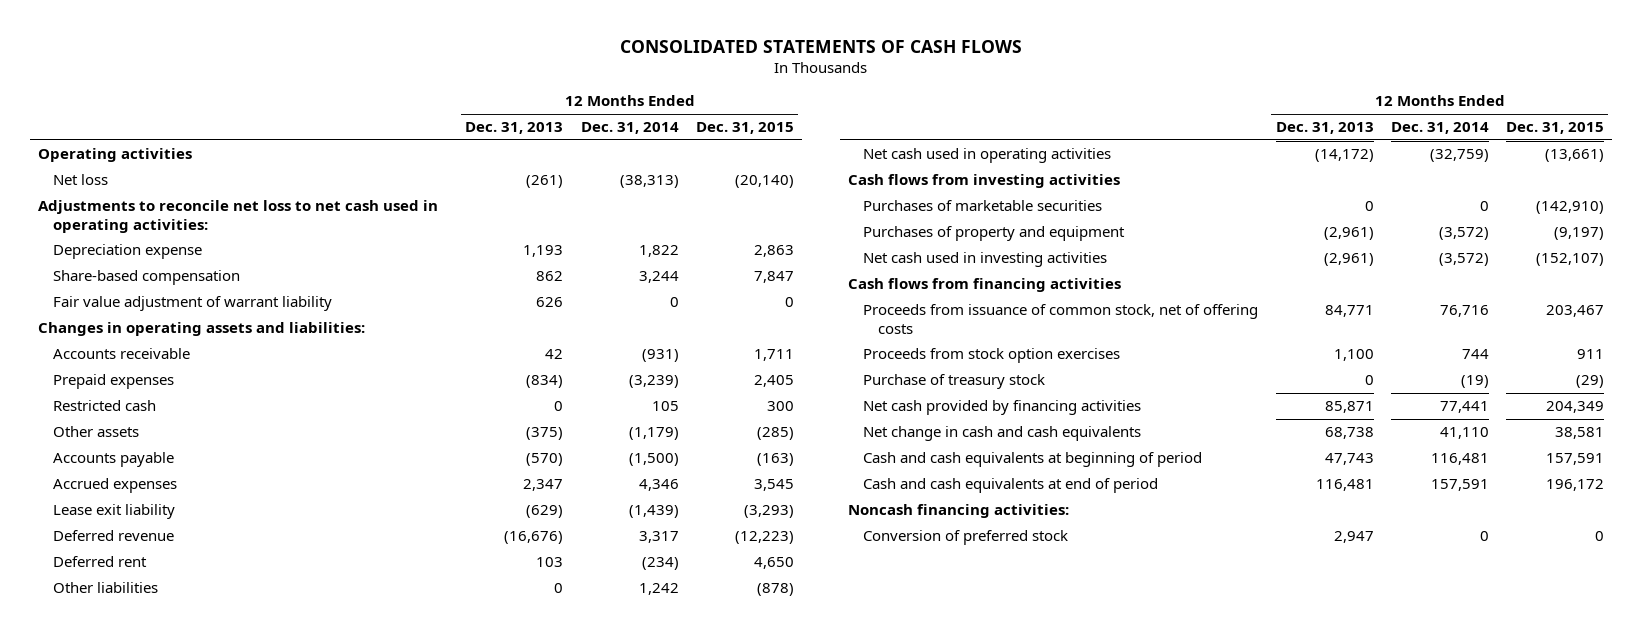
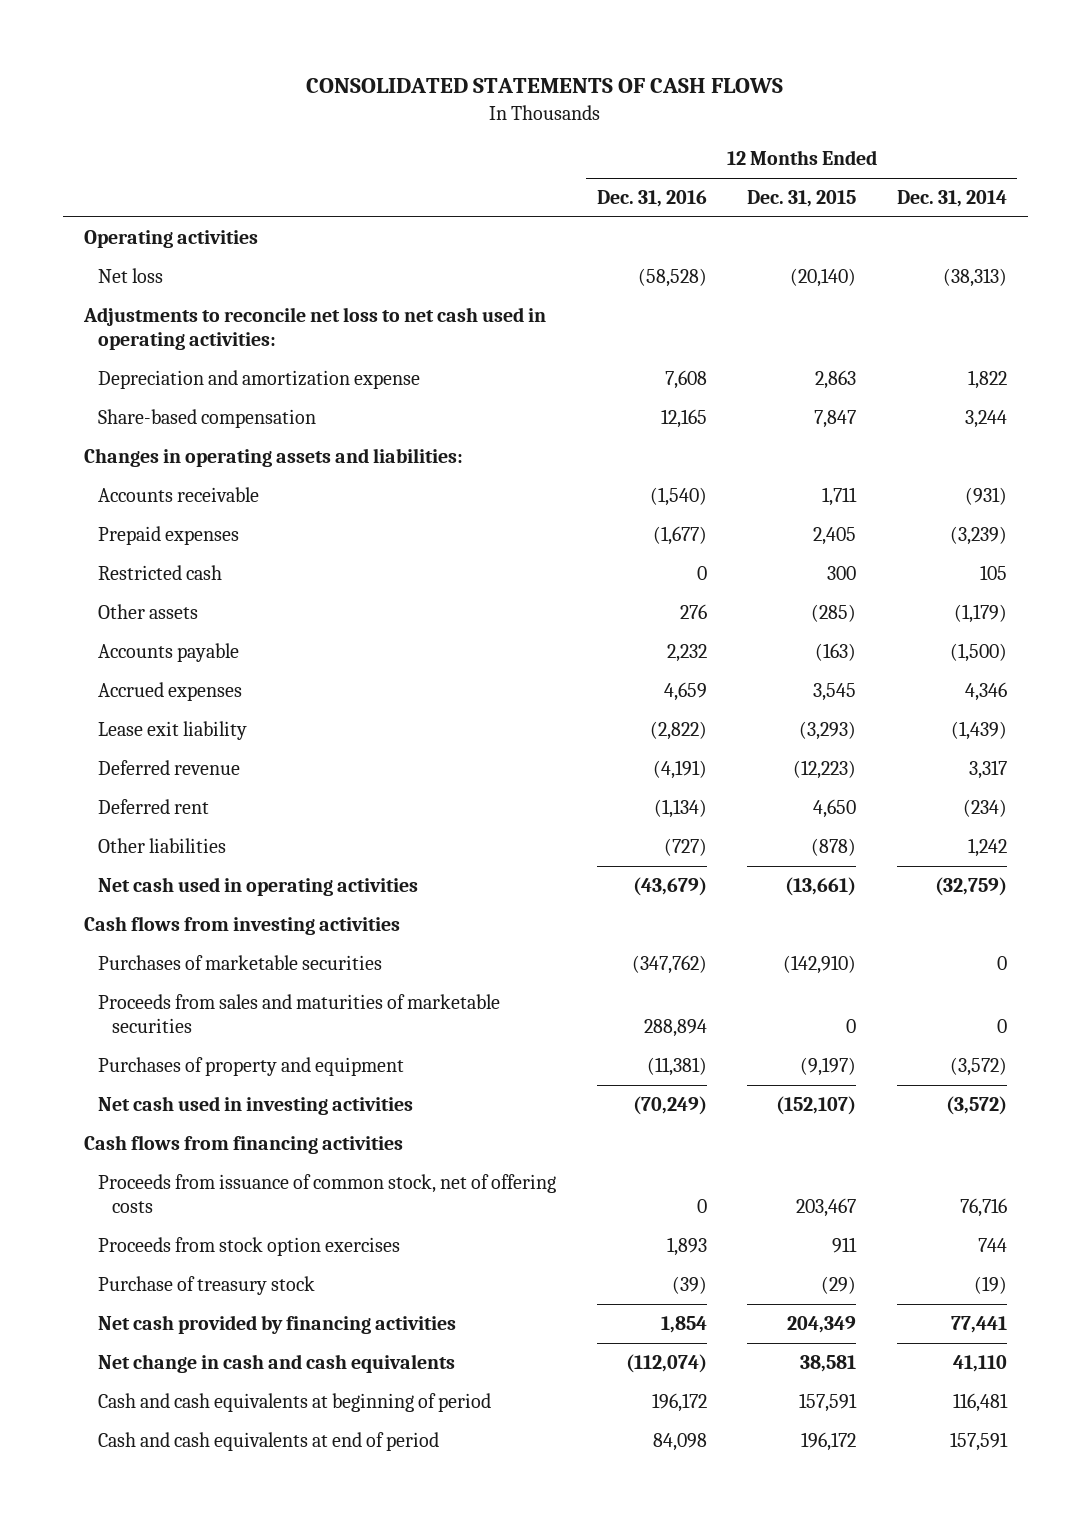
- | 12 Months Ended Dec. 31, 2013 | 12 Months Ended Dec. 31, 2014 | 12 Months Ended Dec. 31, 2015
+ | 12 Months Ended Dec. 31, 2016 | 12 Months Ended Dec. 31, 2015 | 12 Months Ended Dec. 31, 2014
- Depreciation expense | 1,193 | 1,822 | 2,863
+ Depreciation and amortization expense | 7,608 | 2,863 | 1,822
- Fair value adjustment of warrant liability | 626 | 0 | 0
+ Proceeds from sales and maturities of marketable securities | 288,894 | 0 | 0
- Noncash financing activities:
- Conversion of preferred stock | 2,947 | 0 | 0

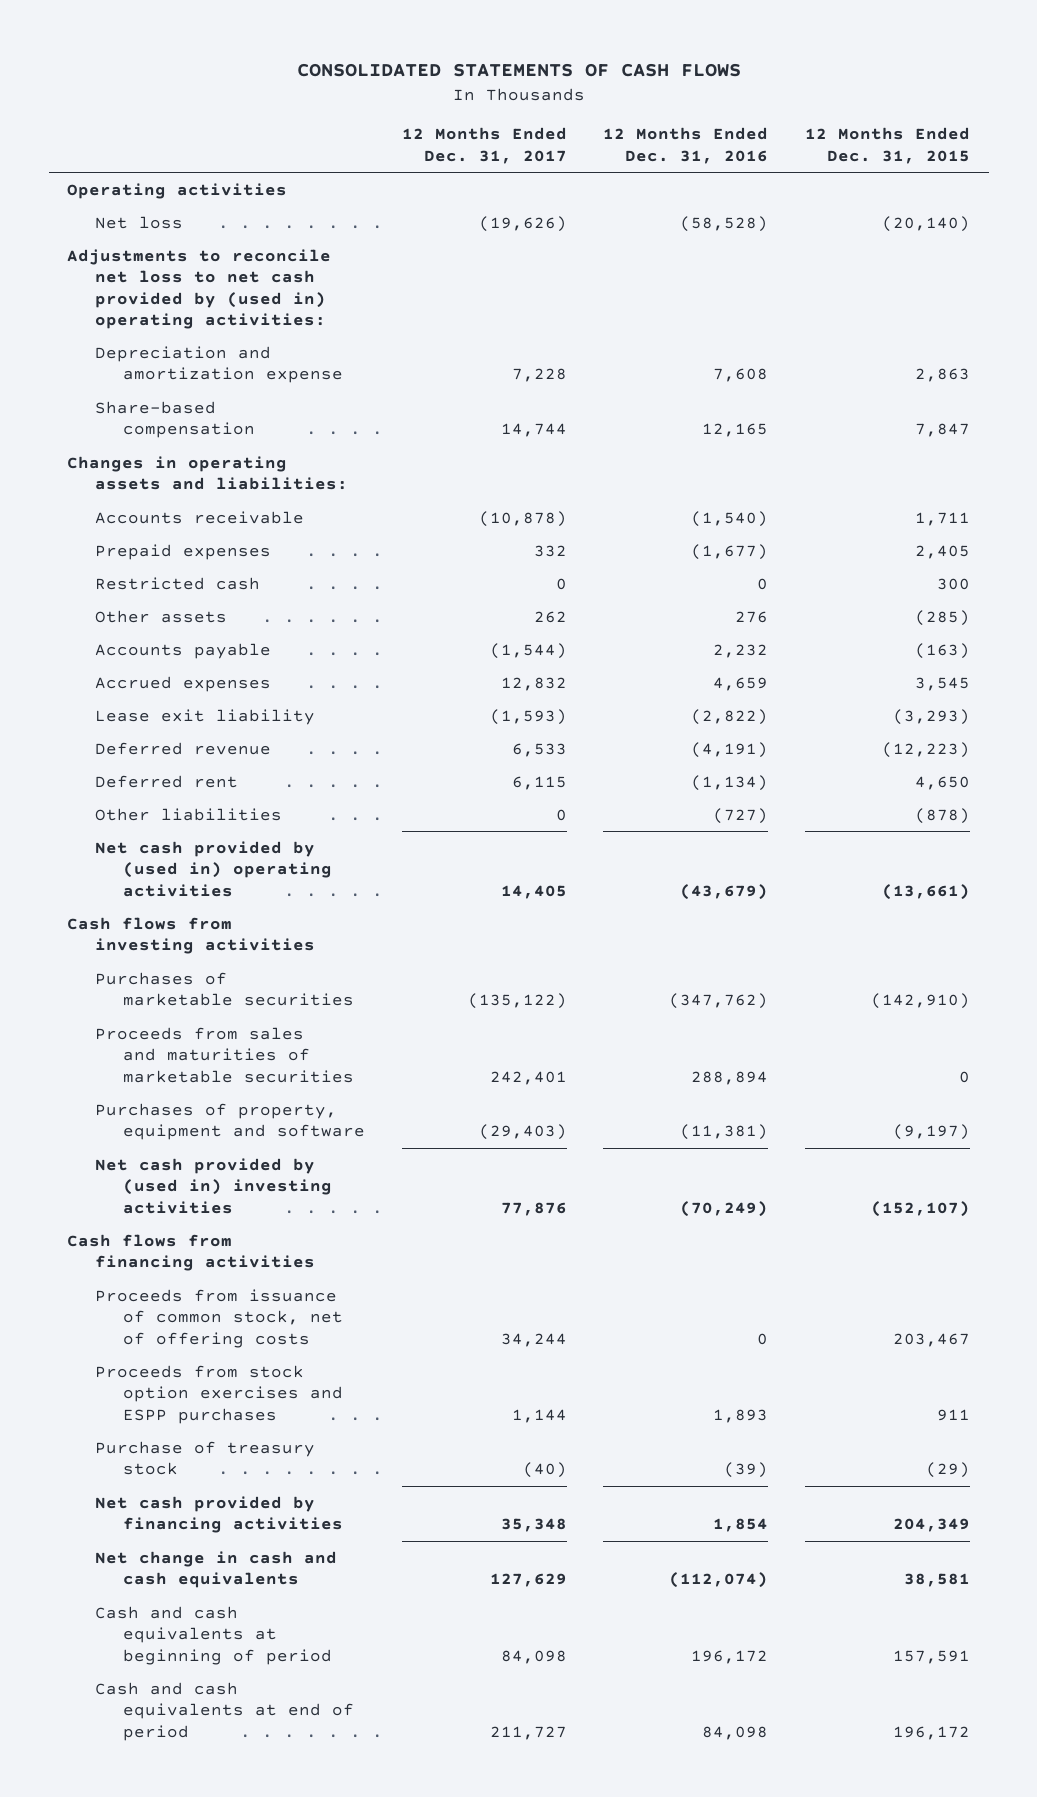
- | 12 Months Ended Dec. 31, 2016 | 12 Months Ended Dec. 31, 2015 | 12 Months Ended Dec. 31, 2014
+ | 12 Months Ended Dec. 31, 2017 | 12 Months Ended Dec. 31, 2016 | 12 Months Ended Dec. 31, 2015
- Adjustments to reconcile net loss to net cash used in operating activities:
+ Adjustments to reconcile net loss to net cash provided by (used in) operating activities:
- Net cash used in operating activities | (43,679) | (13,661) | (32,759)
+ Net cash provided by (used in) operating activities | 14,405 | (43,679) | (13,661)
- Purchases of property and equipment | (11,381) | (9,197) | (3,572)
- Net cash used in investing activities | (70,249) | (152,107) | (3,572)
+ Purchases of property, equipment and software | (29,403) | (11,381) | (9,197)
+ Net cash provided by (used in) investing activities | 77,876 | (70,249) | (152,107)
- Proceeds from stock option exercises | 1,893 | 911 | 744
+ Proceeds from stock option exercises and ESPP purchases | 1,144 | 1,893 | 911

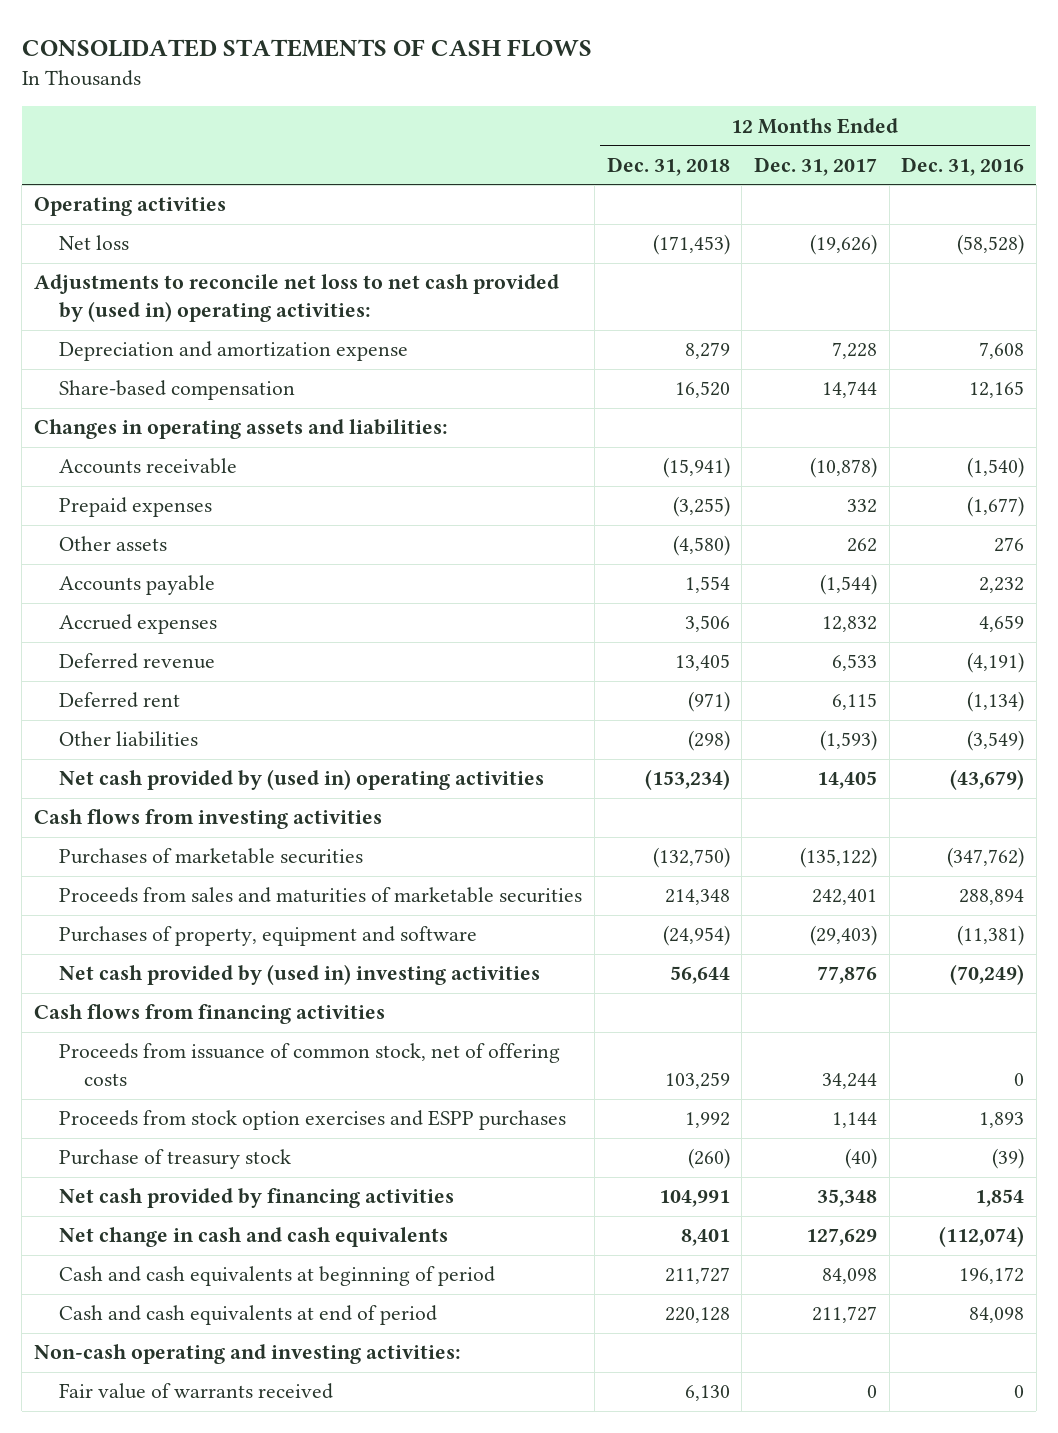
- | 12 Months Ended Dec. 31, 2017 | 12 Months Ended Dec. 31, 2016 | 12 Months Ended Dec. 31, 2015
+ | 12 Months Ended Dec. 31, 2018 | 12 Months Ended Dec. 31, 2017 | 12 Months Ended Dec. 31, 2016
- Restricted cash | 0 | 0 | 300
- Lease exit liability | (1,593) | (2,822) | (3,293)
- Other liabilities | 0 | (727) | (878)
+ Other liabilities | (298) | (1,593) | (3,549)
+ Non-cash operating and investing activities:
+ Fair value of warrants received | 6,130 | 0 | 0

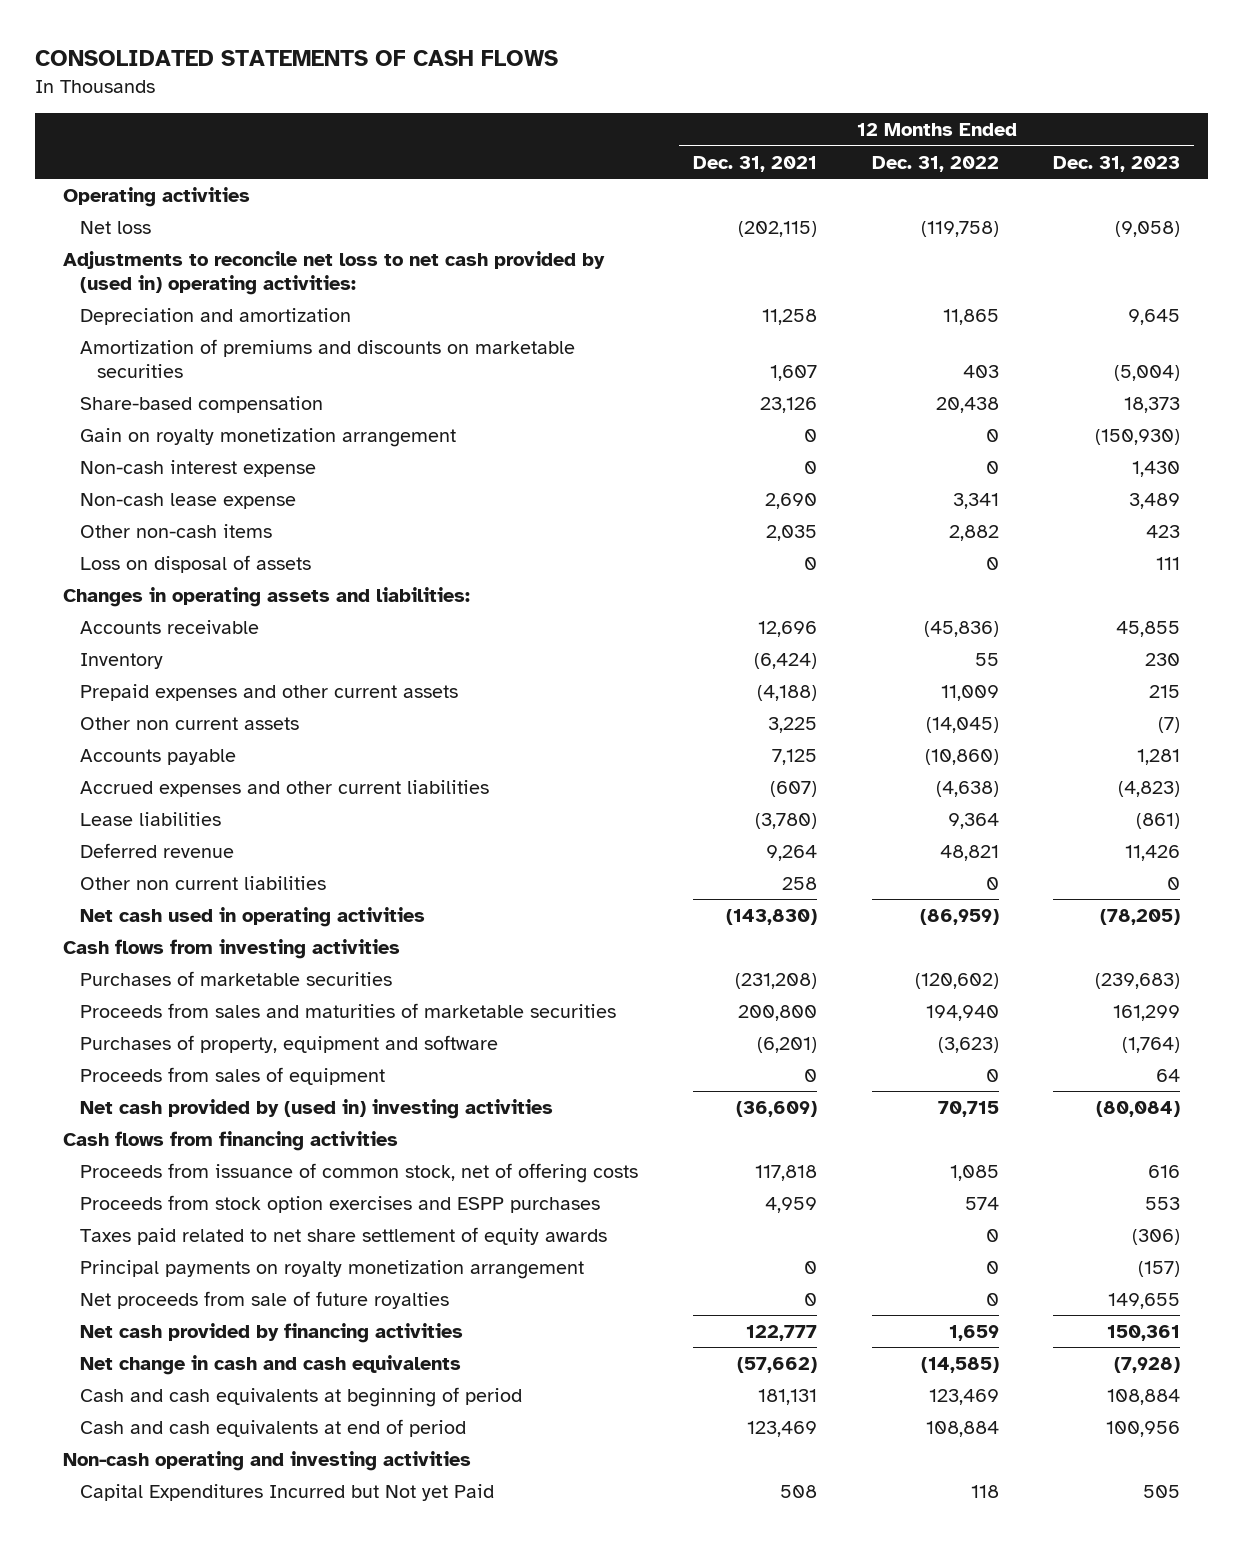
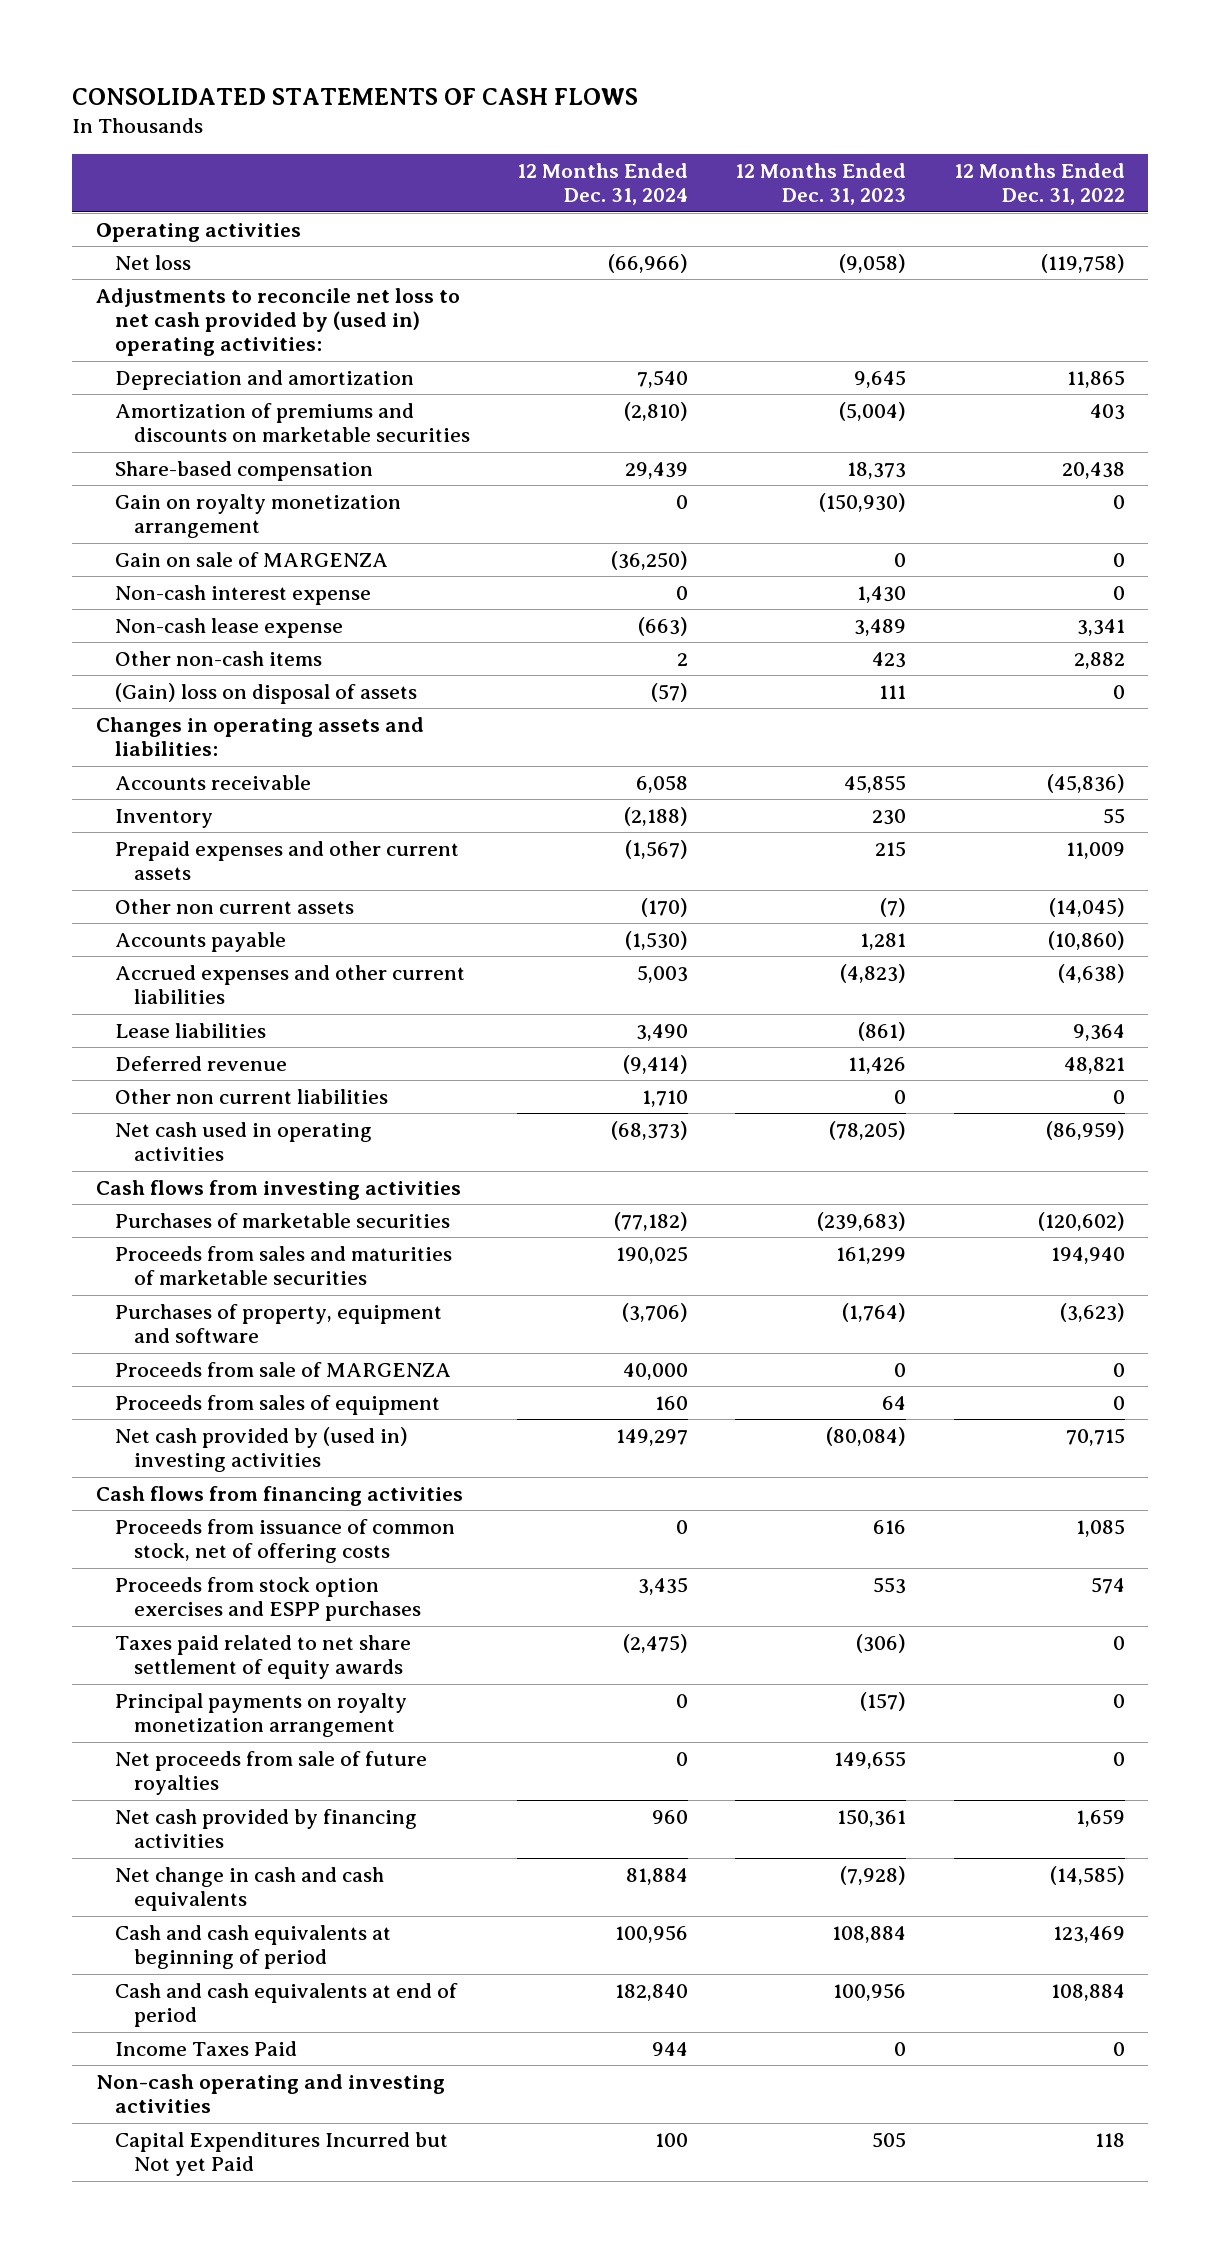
- | 12 Months Ended Dec. 31, 2021 | 12 Months Ended Dec. 31, 2022 | 12 Months Ended Dec. 31, 2023
+ | 12 Months Ended Dec. 31, 2024 | 12 Months Ended Dec. 31, 2023 | 12 Months Ended Dec. 31, 2022
+ Gain on sale of MARGENZA | (36,250) | 0 | 0
- Loss on disposal of assets | 0 | 0 | 111
+ (Gain) loss on disposal of assets | (57) | 111 | 0
+ Proceeds from sale of MARGENZA | 40,000 | 0 | 0
+ Income Taxes Paid | 944 | 0 | 0

